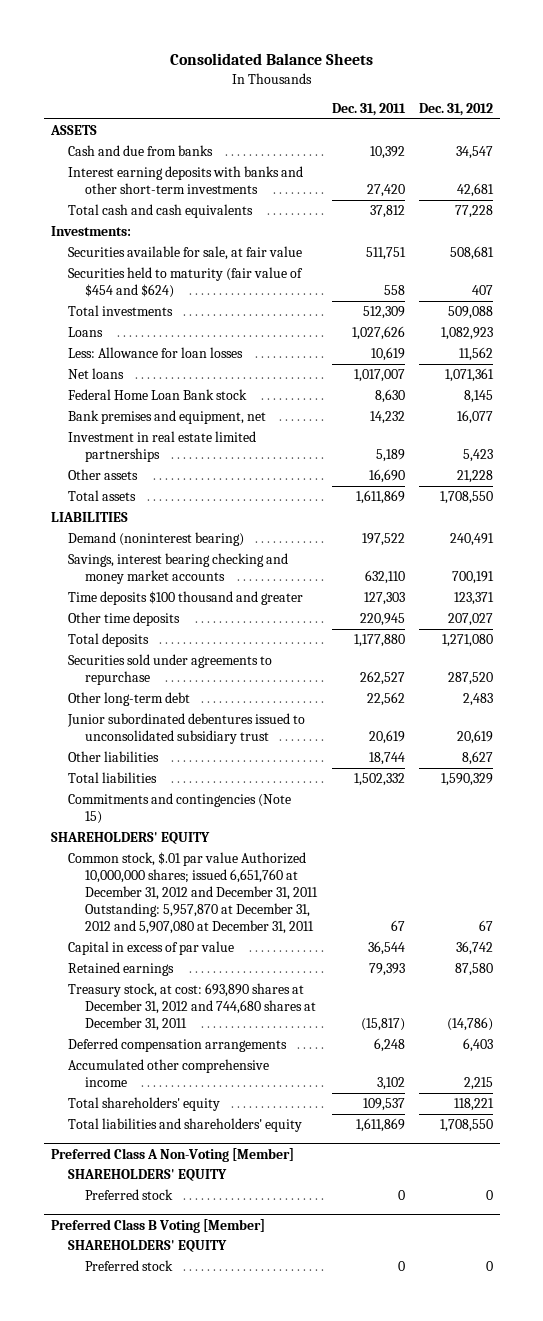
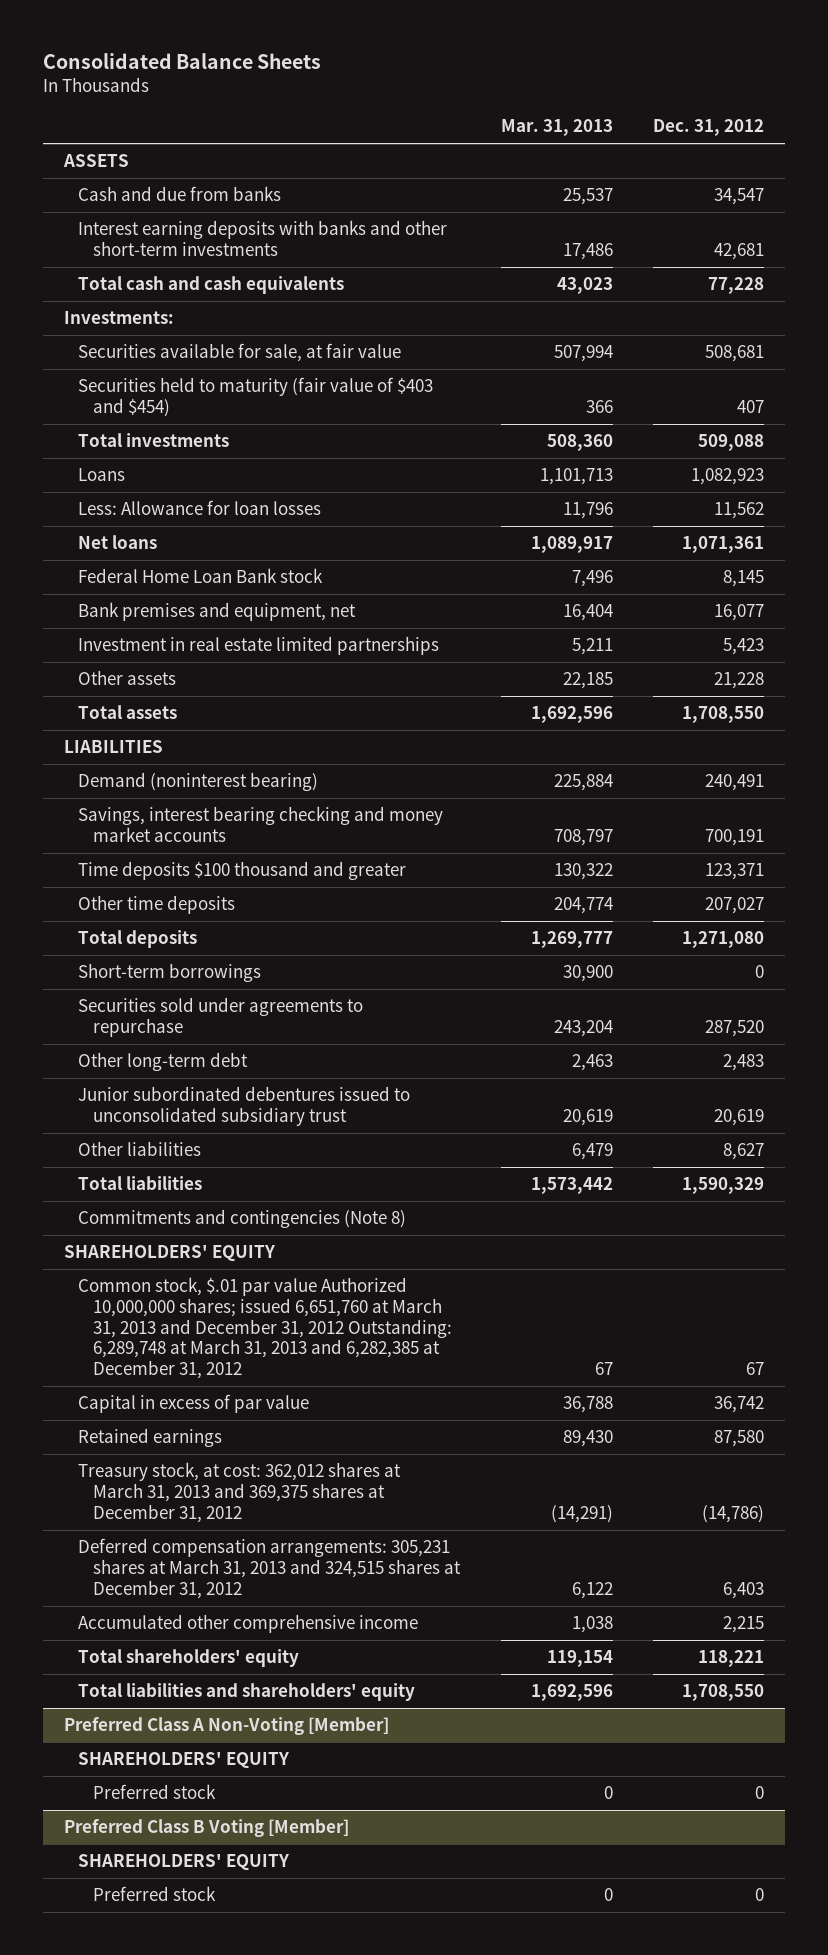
- | Dec. 31, 2011 | Dec. 31, 2012
+ | Mar. 31, 2013 | Dec. 31, 2012
- Securities held to maturity (fair value of $454 and $624) | 558 | 407
+ Securities held to maturity (fair value of $403 and $454) | 366 | 407
+ Short-term borrowings | 30,900 | 0
- Commitments and contingencies (Note 15)
+ Commitments and contingencies (Note 8)
- Common stock, $.01 par value Authorized 10,000,000 shares; issued 6,651,760 at December 31, 2012 and December 31, 2011 Outstanding: 5,957,870 at December 31, 2012 and 5,907,080 at December 31, 2011 | 67 | 67
+ Common stock, $.01 par value Authorized 10,000,000 shares; issued 6,651,760 at March 31, 2013 and December 31, 2012 Outstanding: 6,289,748 at March 31, 2013 and 6,282,385 at December 31, 2012 | 67 | 67
- Treasury stock, at cost: 693,890 shares at December 31, 2012 and 744,680 shares at December 31, 2011 | (15,817) | (14,786)
- Deferred compensation arrangements | 6,248 | 6,403
+ Treasury stock, at cost: 362,012 shares at March 31, 2013 and 369,375 shares at December 31, 2012 | (14,291) | (14,786)
+ Deferred compensation arrangements: 305,231 shares at March 31, 2013 and 324,515 shares at December 31, 2012 | 6,122 | 6,403

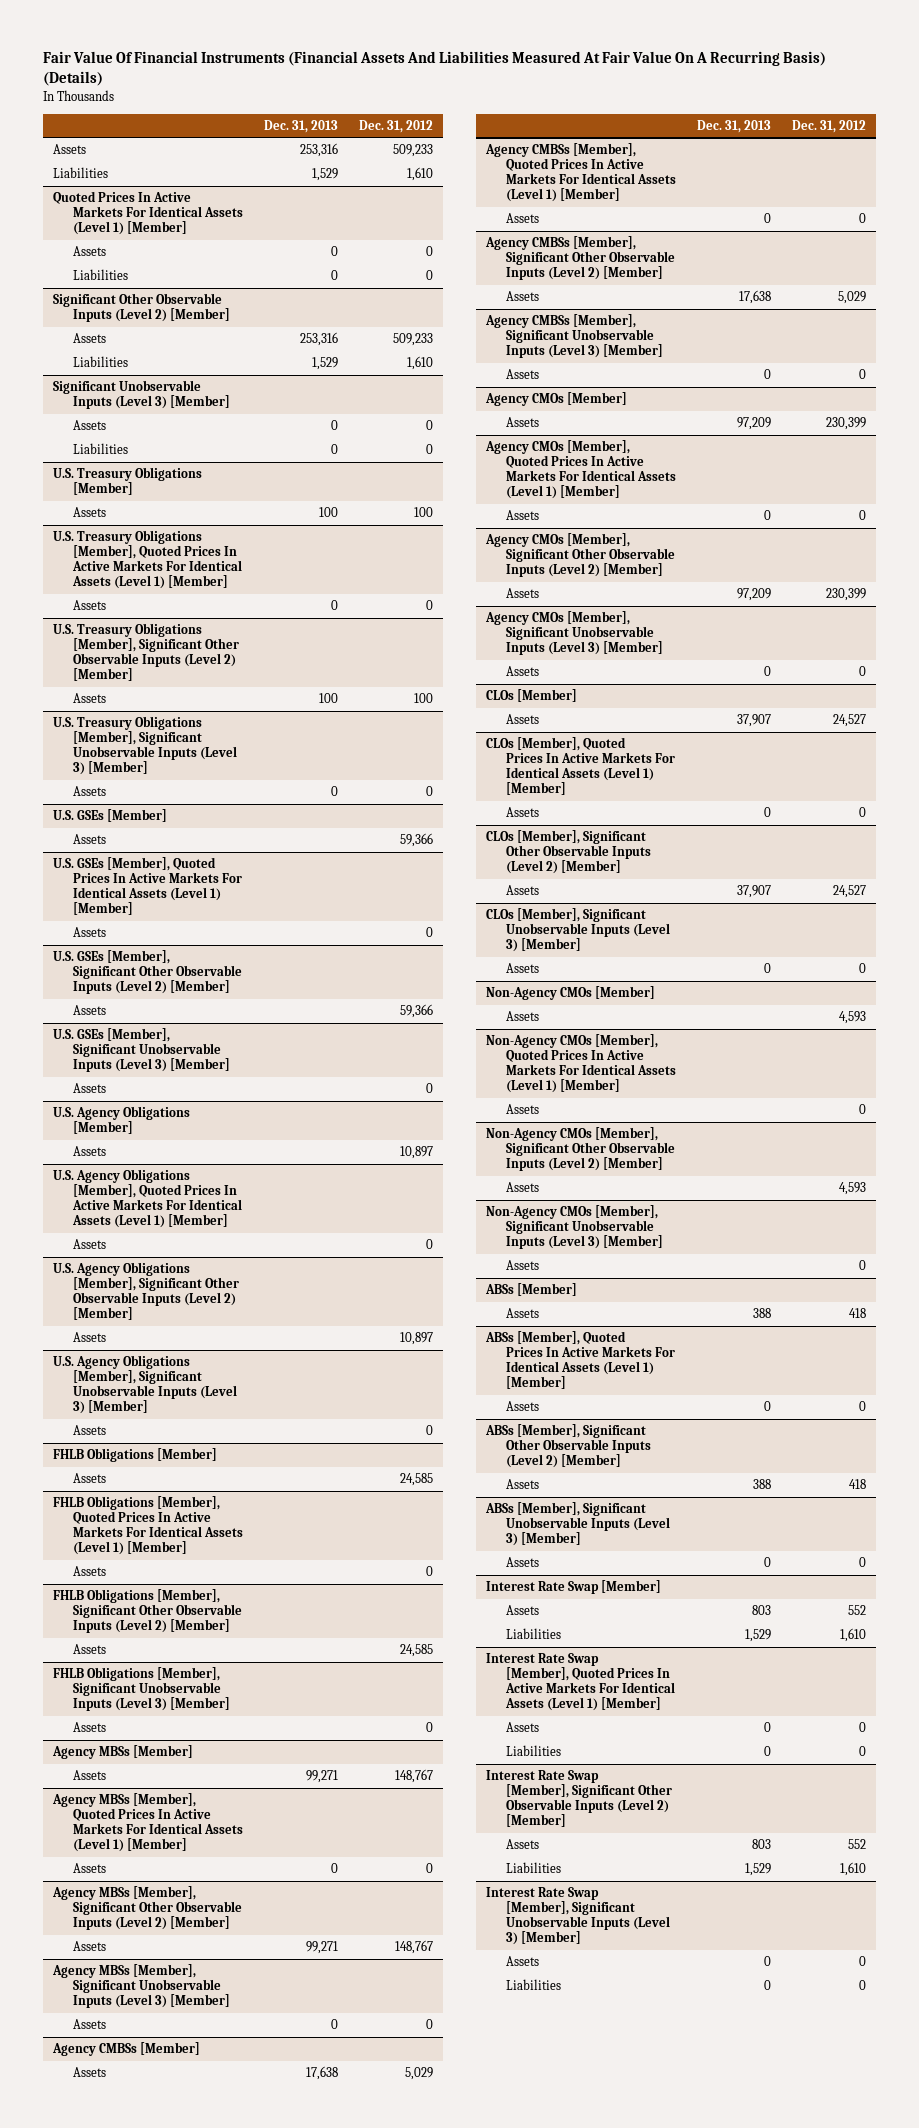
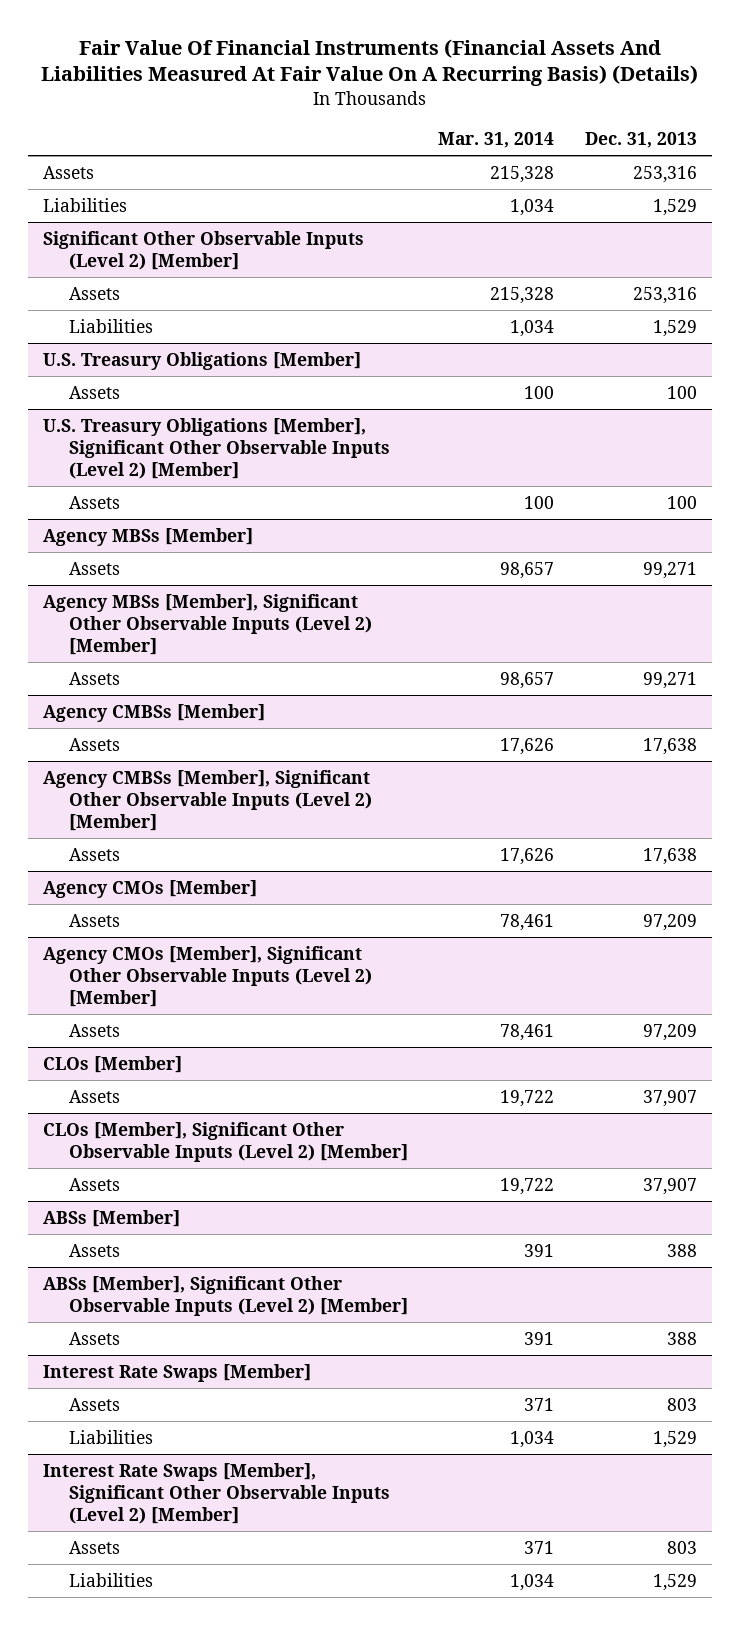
- | Dec. 31, 2013 | Dec. 31, 2012
+ | Mar. 31, 2014 | Dec. 31, 2013
- Quoted Prices In Active Markets For Identical Assets (Level 1) [Member]
- Assets | 0 | 0
- Liabilities | 0 | 0
- Significant Unobservable Inputs (Level 3) [Member]
- Assets | 0 | 0
- Liabilities | 0 | 0
- U.S. Treasury Obligations [Member], Quoted Prices In Active Markets For Identical Assets (Level 1) [Member]
- Assets | 0 | 0
- U.S. Treasury Obligations [Member], Significant Unobservable Inputs (Level 3) [Member]
- Assets | 0 | 0
- U.S. GSEs [Member]
- Assets | | 59,366
- U.S. GSEs [Member], Quoted Prices In Active Markets For Identical Assets (Level 1) [Member]
- Assets | | 0
- U.S. GSEs [Member], Significant Other Observable Inputs (Level 2) [Member]
- Assets | | 59,366
- U.S. GSEs [Member], Significant Unobservable Inputs (Level 3) [Member]
- Assets | | 0
- U.S. Agency Obligations [Member]
- Assets | | 10,897
- U.S. Agency Obligations [Member], Quoted Prices In Active Markets For Identical Assets (Level 1) [Member]
- Assets | | 0
- U.S. Agency Obligations [Member], Significant Other Observable Inputs (Level 2) [Member]
- Assets | | 10,897
- U.S. Agency Obligations [Member], Significant Unobservable Inputs (Level 3) [Member]
- Assets | | 0
- FHLB Obligations [Member]
- Assets | | 24,585
- FHLB Obligations [Member], Quoted Prices In Active Markets For Identical Assets (Level 1) [Member]
- Assets | | 0
- FHLB Obligations [Member], Significant Other Observable Inputs (Level 2) [Member]
- Assets | | 24,585
- FHLB Obligations [Member], Significant Unobservable Inputs (Level 3) [Member]
- Assets | | 0
- Agency MBSs [Member], Quoted Prices In Active Markets For Identical Assets (Level 1) [Member]
- Assets | 0 | 0
- Agency MBSs [Member], Significant Unobservable Inputs (Level 3) [Member]
- Assets | 0 | 0
- Agency CMBSs [Member], Quoted Prices In Active Markets For Identical Assets (Level 1) [Member]
- Assets | 0 | 0
- Agency CMBSs [Member], Significant Unobservable Inputs (Level 3) [Member]
- Assets | 0 | 0
- Agency CMOs [Member], Quoted Prices In Active Markets For Identical Assets (Level 1) [Member]
- Assets | 0 | 0
- Agency CMOs [Member], Significant Unobservable Inputs (Level 3) [Member]
- Assets | 0 | 0
- CLOs [Member], Quoted Prices In Active Markets For Identical Assets (Level 1) [Member]
- Assets | 0 | 0
- CLOs [Member], Significant Unobservable Inputs (Level 3) [Member]
- Assets | 0 | 0
- Non-Agency CMOs [Member]
- Assets | | 4,593
- Non-Agency CMOs [Member], Quoted Prices In Active Markets For Identical Assets (Level 1) [Member]
- Assets | | 0
- Non-Agency CMOs [Member], Significant Other Observable Inputs (Level 2) [Member]
- Assets | | 4,593
- Non-Agency CMOs [Member], Significant Unobservable Inputs (Level 3) [Member]
- Assets | | 0
- ABSs [Member], Quoted Prices In Active Markets For Identical Assets (Level 1) [Member]
- Assets | 0 | 0
- ABSs [Member], Significant Unobservable Inputs (Level 3) [Member]
- Assets | 0 | 0
- Interest Rate Swap [Member]
+ Interest Rate Swaps [Member]
- Interest Rate Swap [Member], Quoted Prices In Active Markets For Identical Assets (Level 1) [Member]
- Assets | 0 | 0
- Liabilities | 0 | 0
- Interest Rate Swap [Member], Significant Other Observable Inputs (Level 2) [Member]
+ Interest Rate Swaps [Member], Significant Other Observable Inputs (Level 2) [Member]
- Interest Rate Swap [Member], Significant Unobservable Inputs (Level 3) [Member]
- Assets | 0 | 0
- Liabilities | 0 | 0

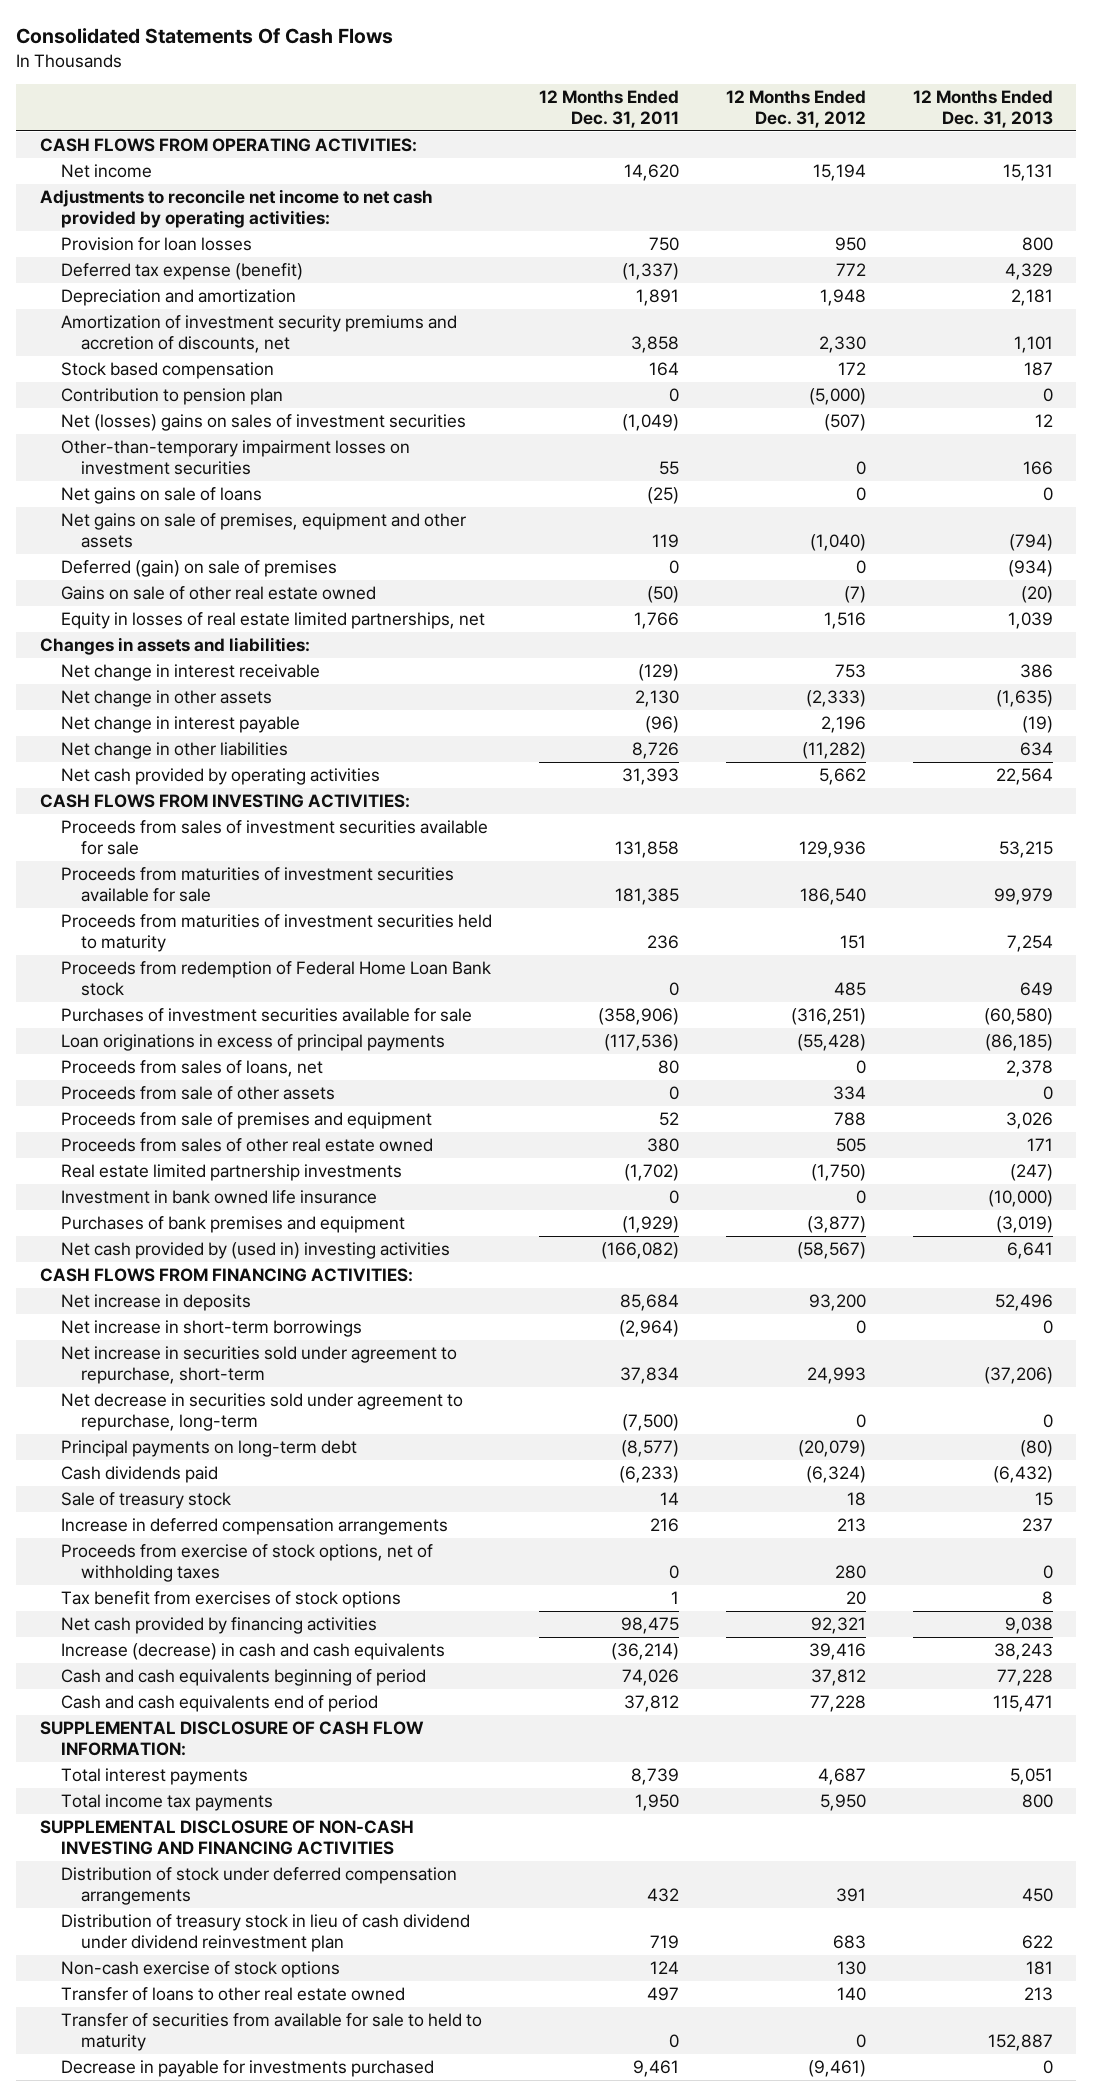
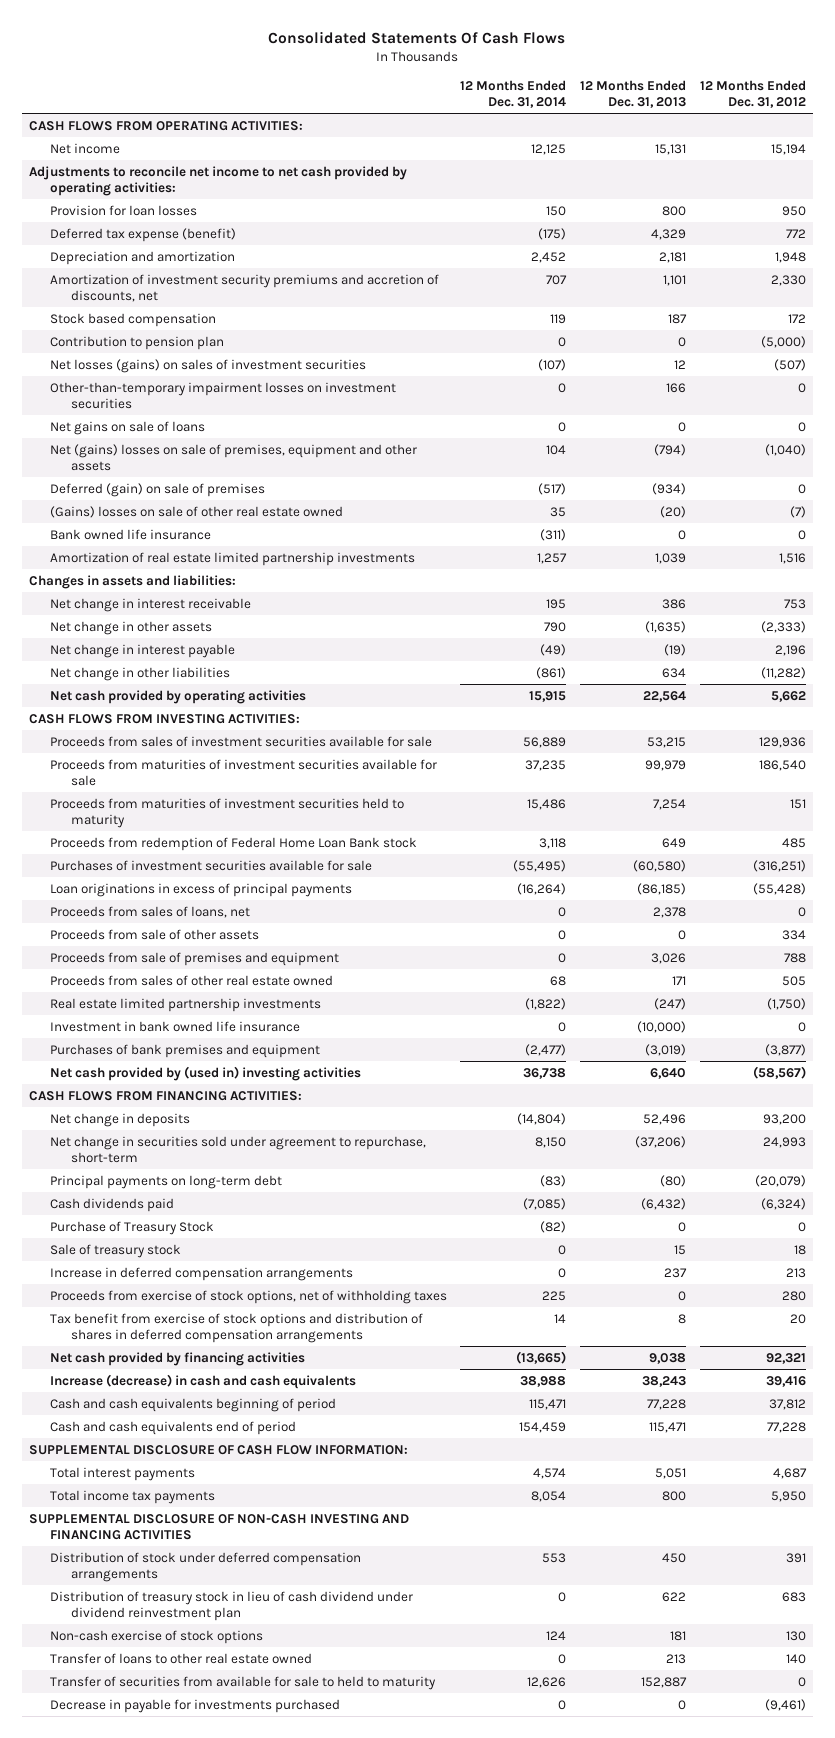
- | 12 Months Ended Dec. 31, 2011 | 12 Months Ended Dec. 31, 2012 | 12 Months Ended Dec. 31, 2013
+ | 12 Months Ended Dec. 31, 2014 | 12 Months Ended Dec. 31, 2013 | 12 Months Ended Dec. 31, 2012
- Net (losses) gains on sales of investment securities | (1,049) | (507) | 12
+ Net losses (gains) on sales of investment securities | (107) | 12 | (507)
- Net gains on sale of premises, equipment and other assets | 119 | (1,040) | (794)
+ Net (gains) losses on sale of premises, equipment and other assets | 104 | (794) | (1,040)
- Gains on sale of other real estate owned | (50) | (7) | (20)
- Equity in losses of real estate limited partnerships, net | 1,766 | 1,516 | 1,039
+ (Gains) losses on sale of other real estate owned | 35 | (20) | (7)
+ Bank owned life insurance | (311) | 0 | 0
+ Amortization of real estate limited partnership investments | 1,257 | 1,039 | 1,516
- Net cash provided by (used in) investing activities | (166,082) | (58,567) | 6,641
+ Net cash provided by (used in) investing activities | 36,738 | 6,640 | (58,567)
- Net increase in deposits | 85,684 | 93,200 | 52,496
- Net increase in short-term borrowings | (2,964) | 0 | 0
- Net increase in securities sold under agreement to repurchase, short-term | 37,834 | 24,993 | (37,206)
- Net decrease in securities sold under agreement to repurchase, long-term | (7,500) | 0 | 0
+ Net change in deposits | (14,804) | 52,496 | 93,200
+ Net change in securities sold under agreement to repurchase, short-term | 8,150 | (37,206) | 24,993
+ Purchase of Treasury Stock | (82) | 0 | 0
- Tax benefit from exercises of stock options | 1 | 20 | 8
+ Tax benefit from exercise of stock options and distribution of shares in deferred compensation arrangements | 14 | 8 | 20

